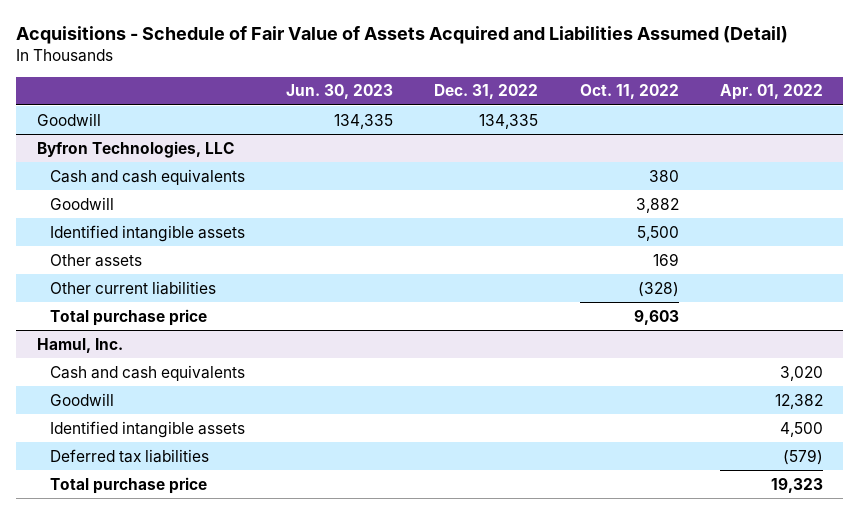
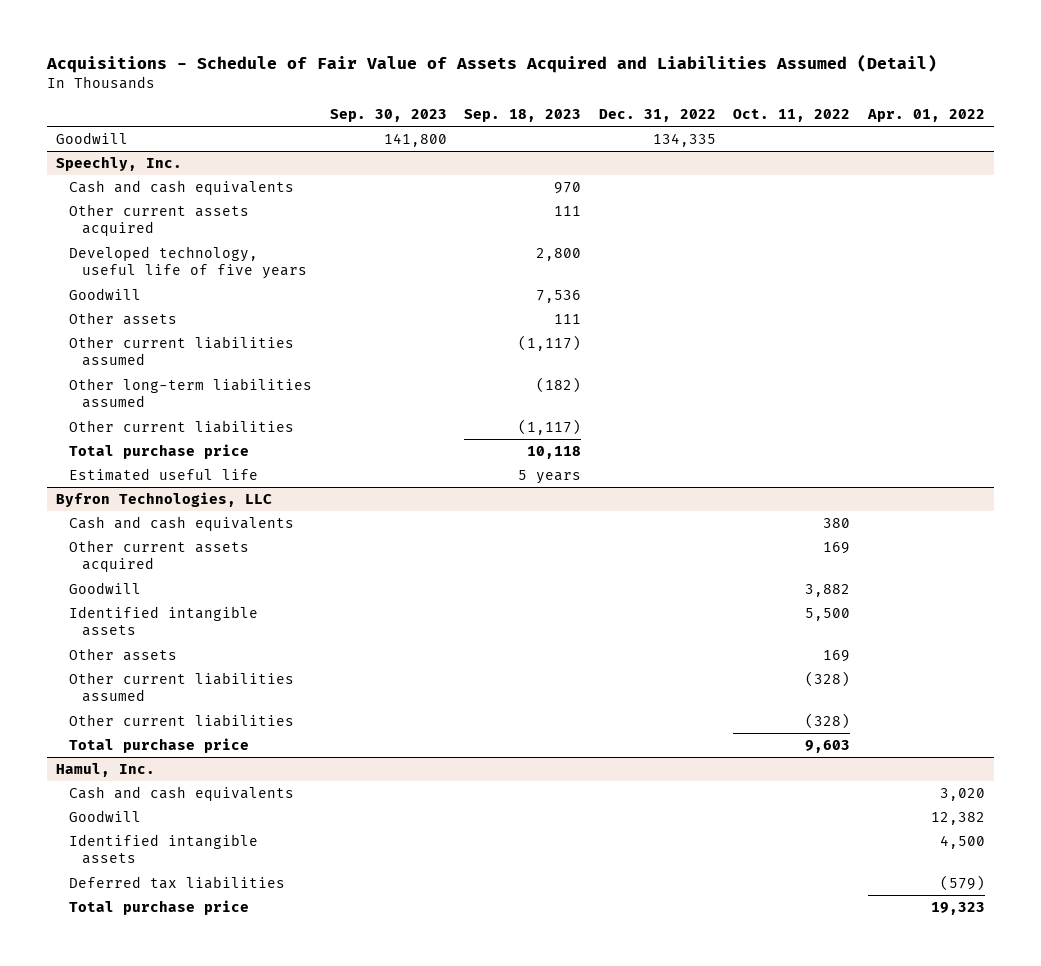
- | Jun. 30, 2023 | Dec. 31, 2022 | Oct. 11, 2022 | Apr. 01, 2022
+ | Sep. 30, 2023 | Sep. 18, 2023 | Dec. 31, 2022 | Oct. 11, 2022 | Apr. 01, 2022
+ Speechly, Inc.
+ Cash and cash equivalents | | 970 | | |
+ Other current assets acquired | | 111 | | |
+ Developed technology, useful life of five years | | 2,800 | | |
+ Goodwill | | 7,536 | | |
+ Other assets | | 111 | | |
+ Other current liabilities assumed | | (1,117) | | |
+ Other long-term liabilities assumed | | (182) | | |
+ Other current liabilities | | (1,117) | | |
+ Total purchase price | | 10,118 | | |
+ Estimated useful life | | 5 years | | |
@ Byfron Technologies, LLC
+ Other current assets acquired | | | | 169 |
+ Other current liabilities assumed | | | | (328) |

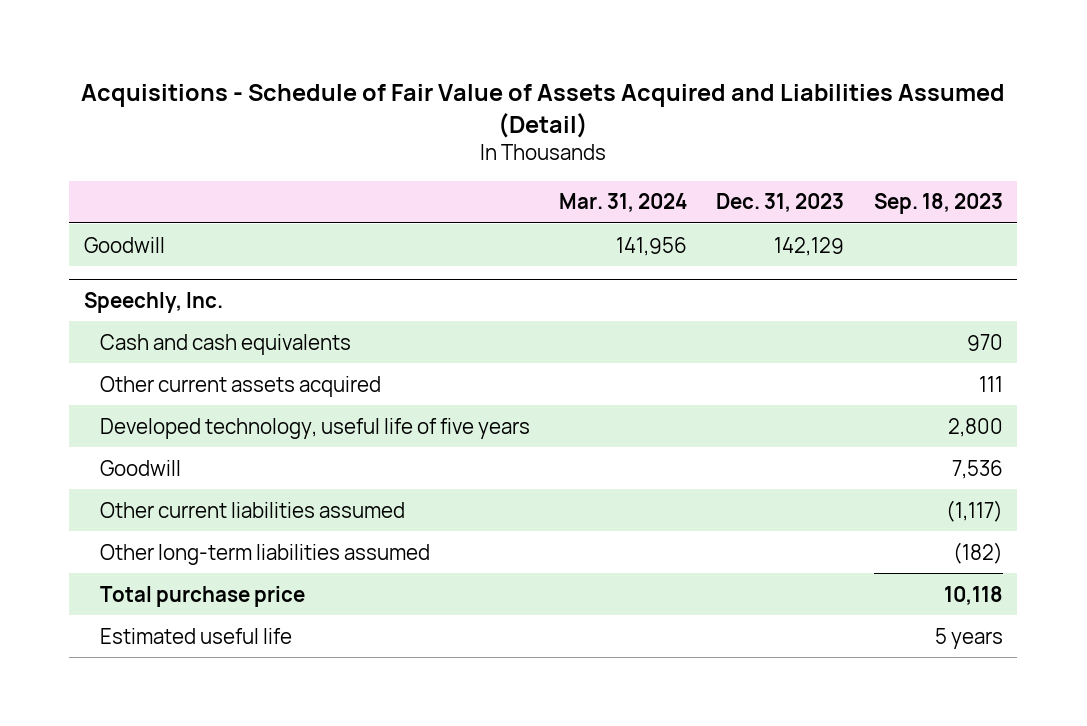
- | Sep. 30, 2023 | Sep. 18, 2023 | Dec. 31, 2022 | Oct. 11, 2022 | Apr. 01, 2022
+ | Mar. 31, 2024 | Dec. 31, 2023 | Sep. 18, 2023
@ Speechly, Inc.
- Other assets | | 111 | | |
- Other current liabilities | | (1,117) | | |
- Byfron Technologies, LLC
- Cash and cash equivalents | | | | 380 |
- Other current assets acquired | | | | 169 |
- Goodwill | | | | 3,882 |
- Identified intangible assets | | | | 5,500 |
- Other assets | | | | 169 |
- Other current liabilities assumed | | | | (328) |
- Other current liabilities | | | | (328) |
- Total purchase price | | | | 9,603 |
- Hamul, Inc.
- Cash and cash equivalents | | | | | 3,020
- Goodwill | | | | | 12,382
- Identified intangible assets | | | | | 4,500
- Deferred tax liabilities | | | | | (579)
- Total purchase price | | | | | 19,323

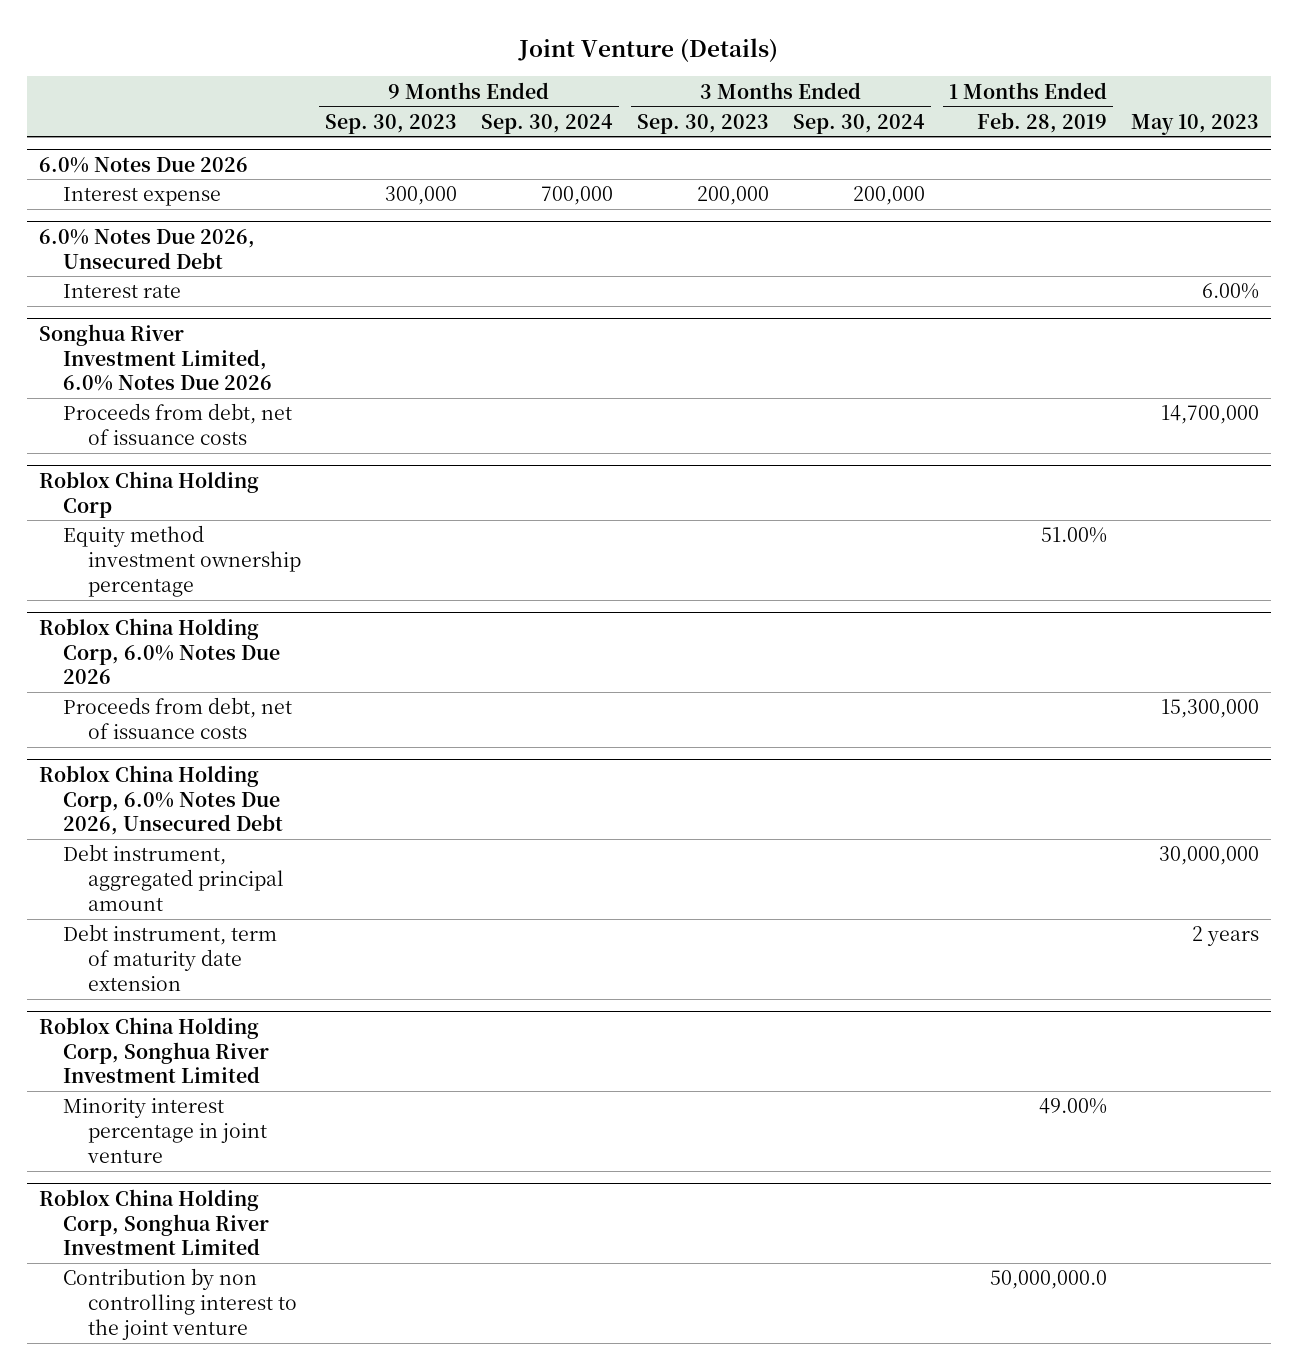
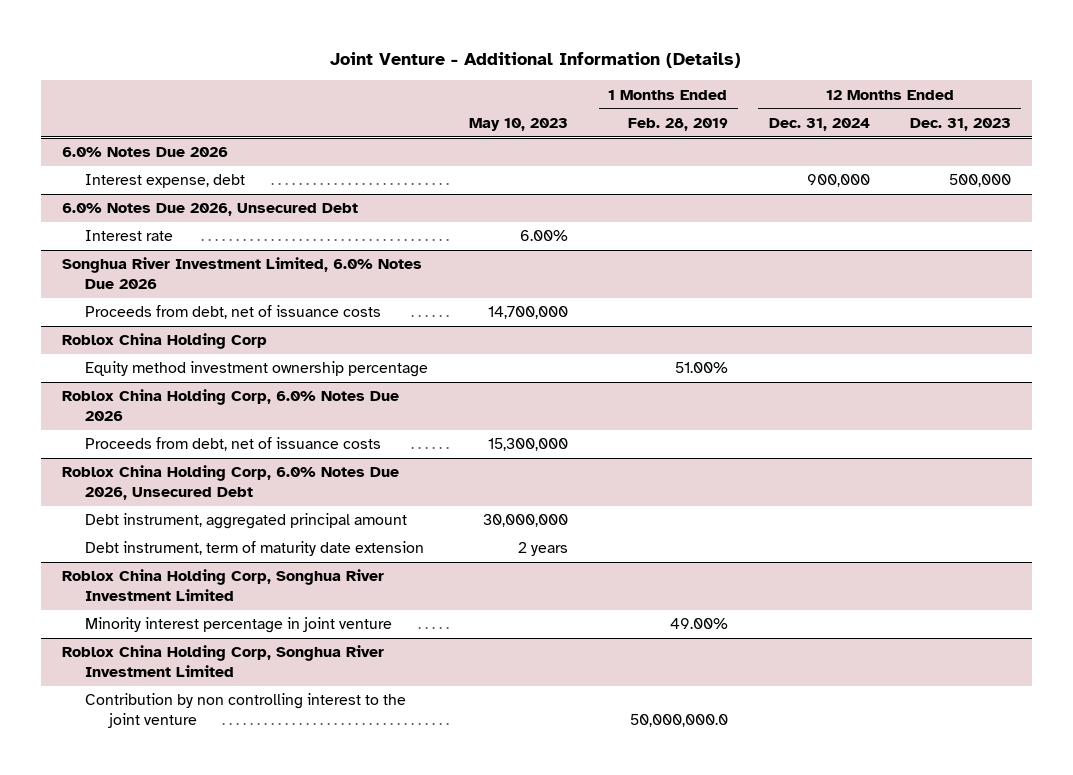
- Joint Venture (Details)
+ Joint Venture - Additional Information (Details)
- | 9 Months Ended Sep. 30, 2023 | 9 Months Ended Sep. 30, 2024 | 3 Months Ended Sep. 30, 2023 | 3 Months Ended Sep. 30, 2024 | 1 Months Ended Feb. 28, 2019 | May 10, 2023
+ | May 10, 2023 | 1 Months Ended Feb. 28, 2019 | 12 Months Ended Dec. 31, 2024 | 12 Months Ended Dec. 31, 2023
@ 6.0% Notes Due 2026
- Interest expense | 300,000 | 700,000 | 200,000 | 200,000 | |
+ Interest expense, debt | | | 900,000 | 500,000

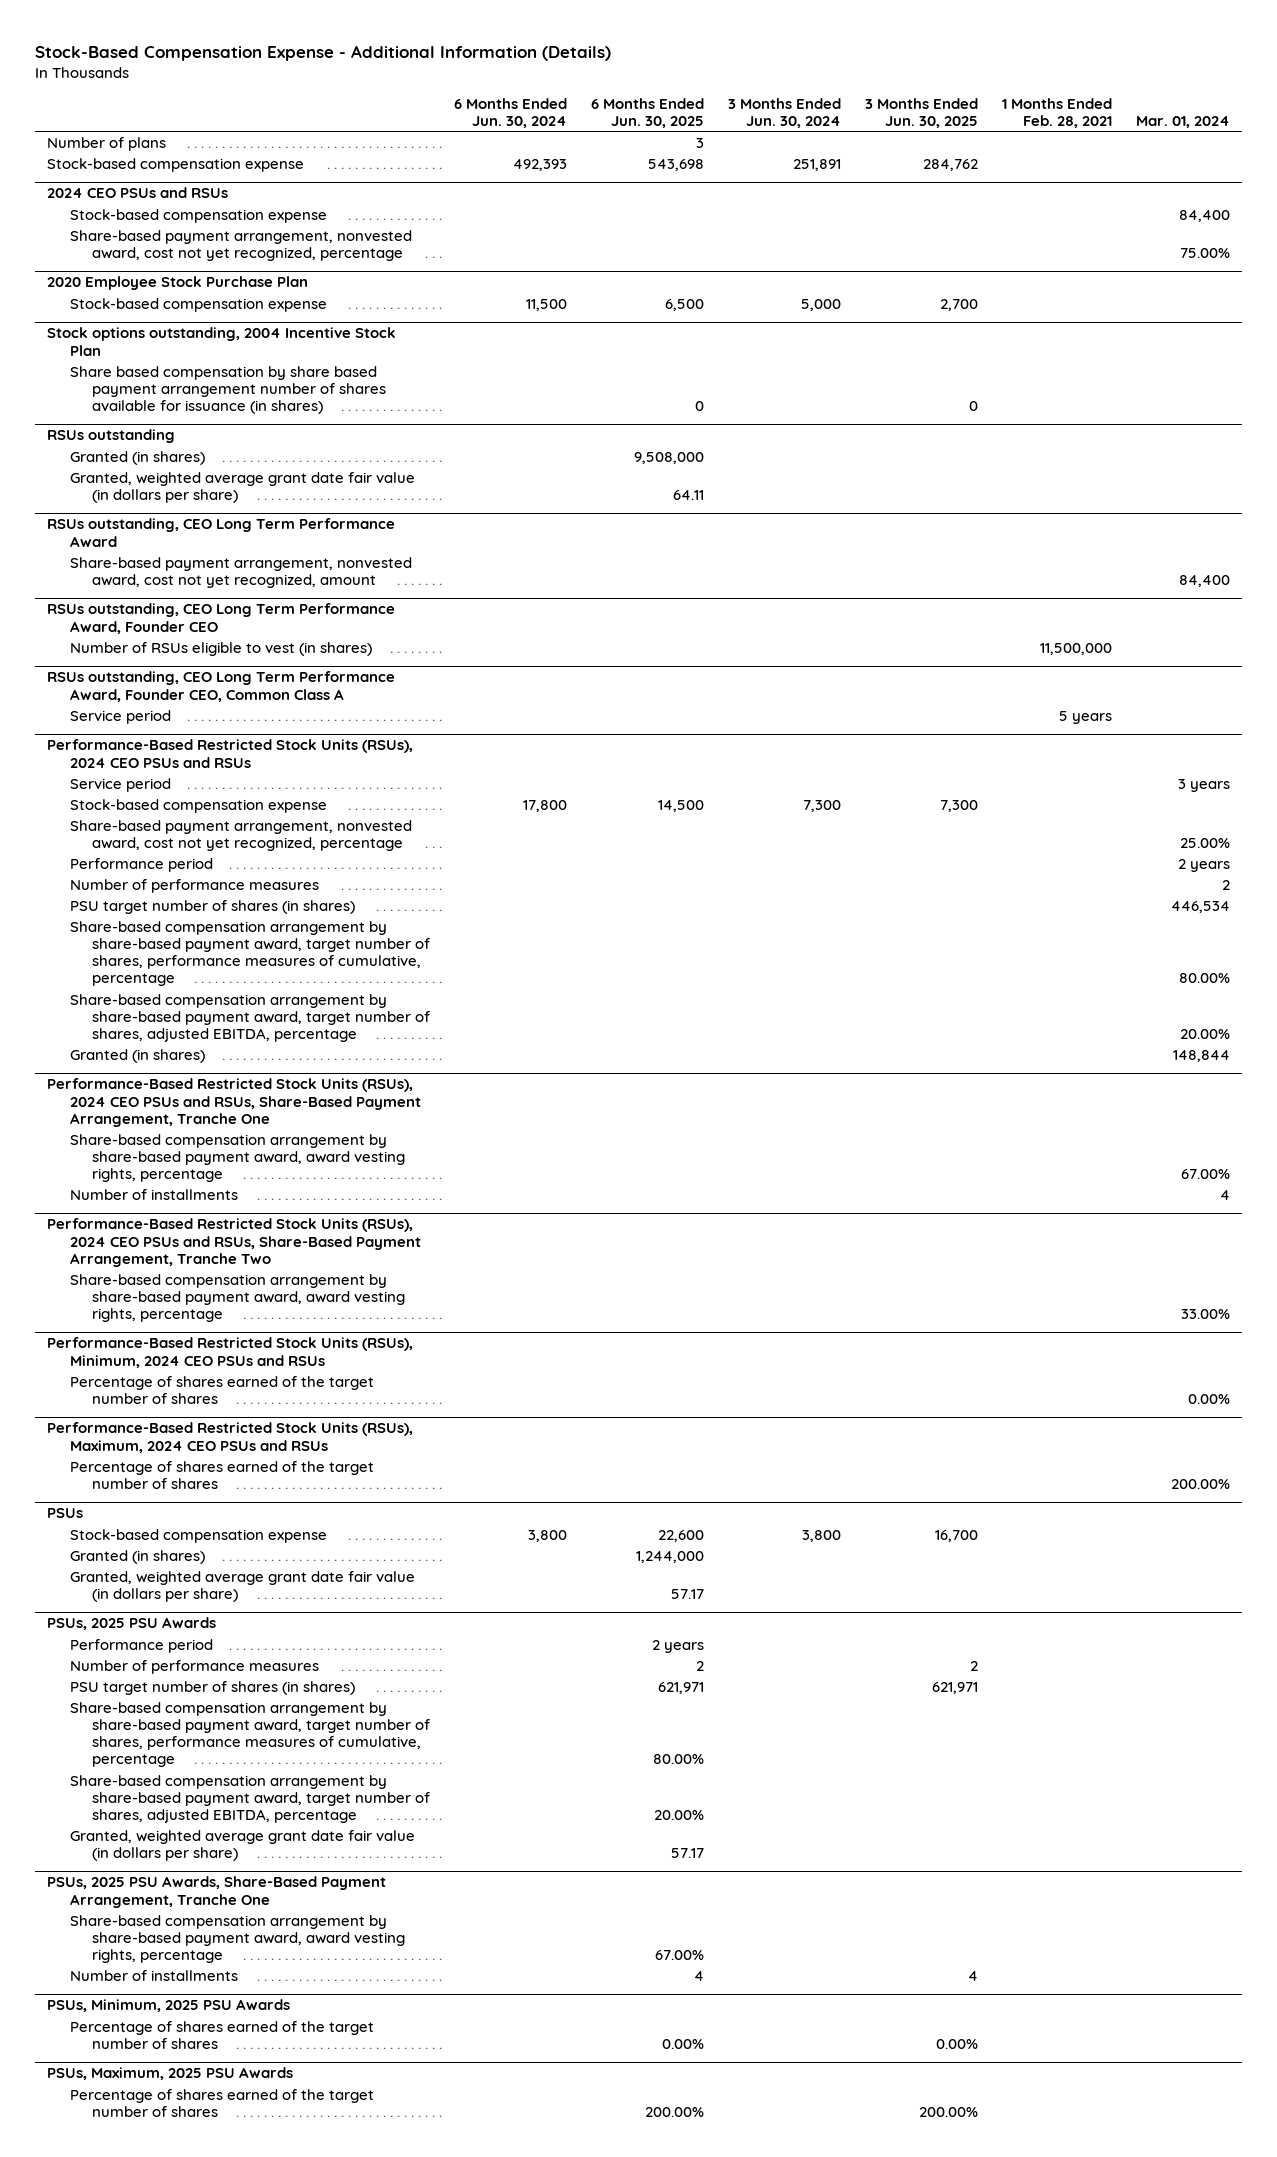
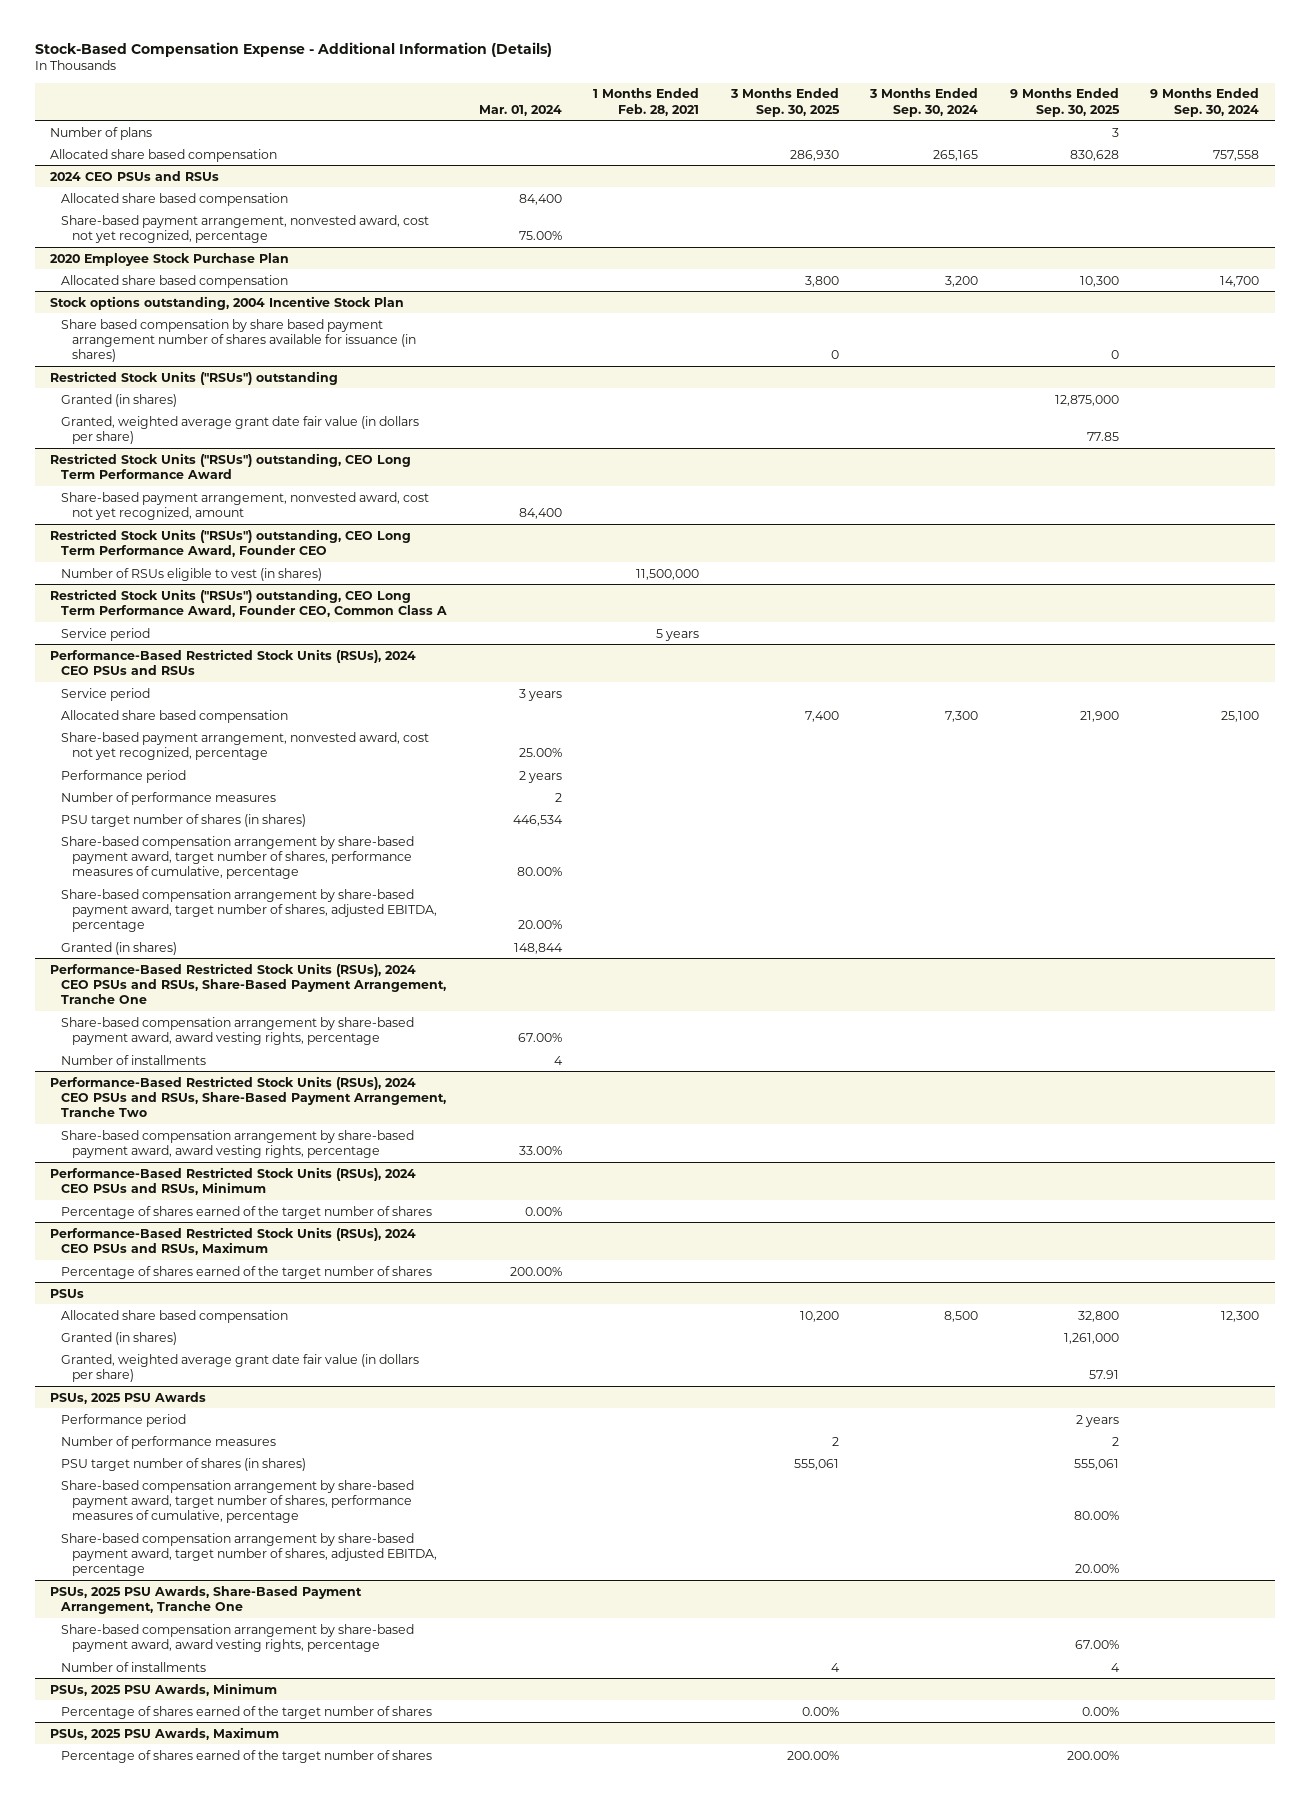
- | 6 Months Ended Jun. 30, 2024 | 6 Months Ended Jun. 30, 2025 | 3 Months Ended Jun. 30, 2024 | 3 Months Ended Jun. 30, 2025 | 1 Months Ended Feb. 28, 2021 | Mar. 01, 2024
+ | Mar. 01, 2024 | 1 Months Ended Feb. 28, 2021 | 3 Months Ended Sep. 30, 2025 | 3 Months Ended Sep. 30, 2024 | 9 Months Ended Sep. 30, 2025 | 9 Months Ended Sep. 30, 2024
- Stock-based compensation expense | 492,393 | 543,698 | 251,891 | 284,762 | |
+ Allocated share based compensation | | | 286,930 | 265,165 | 830,628 | 757,558
@ 2024 CEO PSUs and RSUs
- Stock-based compensation expense | | | | | | 84,400
+ Allocated share based compensation | 84,400 | | | | |
@ 2020 Employee Stock Purchase Plan
- Stock-based compensation expense | 11,500 | 6,500 | 5,000 | 2,700 | |
+ Allocated share based compensation | | | 3,800 | 3,200 | 10,300 | 14,700
- RSUs outstanding
+ Restricted Stock Units ("RSUs") outstanding
- RSUs outstanding, CEO Long Term Performance Award
+ Restricted Stock Units ("RSUs") outstanding, CEO Long Term Performance Award
- RSUs outstanding, CEO Long Term Performance Award, Founder CEO
+ Restricted Stock Units ("RSUs") outstanding, CEO Long Term Performance Award, Founder CEO
- RSUs outstanding, CEO Long Term Performance Award, Founder CEO, Common Class A
+ Restricted Stock Units ("RSUs") outstanding, CEO Long Term Performance Award, Founder CEO, Common Class A
@ Performance-Based Restricted Stock Units (RSUs), 2024 CEO PSUs and RSUs
- Stock-based compensation expense | 17,800 | 14,500 | 7,300 | 7,300 | |
+ Allocated share based compensation | | | 7,400 | 7,300 | 21,900 | 25,100
- Performance-Based Restricted Stock Units (RSUs), Minimum, 2024 CEO PSUs and RSUs
+ Performance-Based Restricted Stock Units (RSUs), 2024 CEO PSUs and RSUs, Minimum
- Performance-Based Restricted Stock Units (RSUs), Maximum, 2024 CEO PSUs and RSUs
+ Performance-Based Restricted Stock Units (RSUs), 2024 CEO PSUs and RSUs, Maximum
@ PSUs
- Stock-based compensation expense | 3,800 | 22,600 | 3,800 | 16,700 | |
+ Allocated share based compensation | | | 10,200 | 8,500 | 32,800 | 12,300
@ PSUs, 2025 PSU Awards
- Granted, weighted average grant date fair value (in dollars per share) | | 57.17 | | | |
- PSUs, Minimum, 2025 PSU Awards
+ PSUs, 2025 PSU Awards, Minimum
- PSUs, Maximum, 2025 PSU Awards
+ PSUs, 2025 PSU Awards, Maximum

